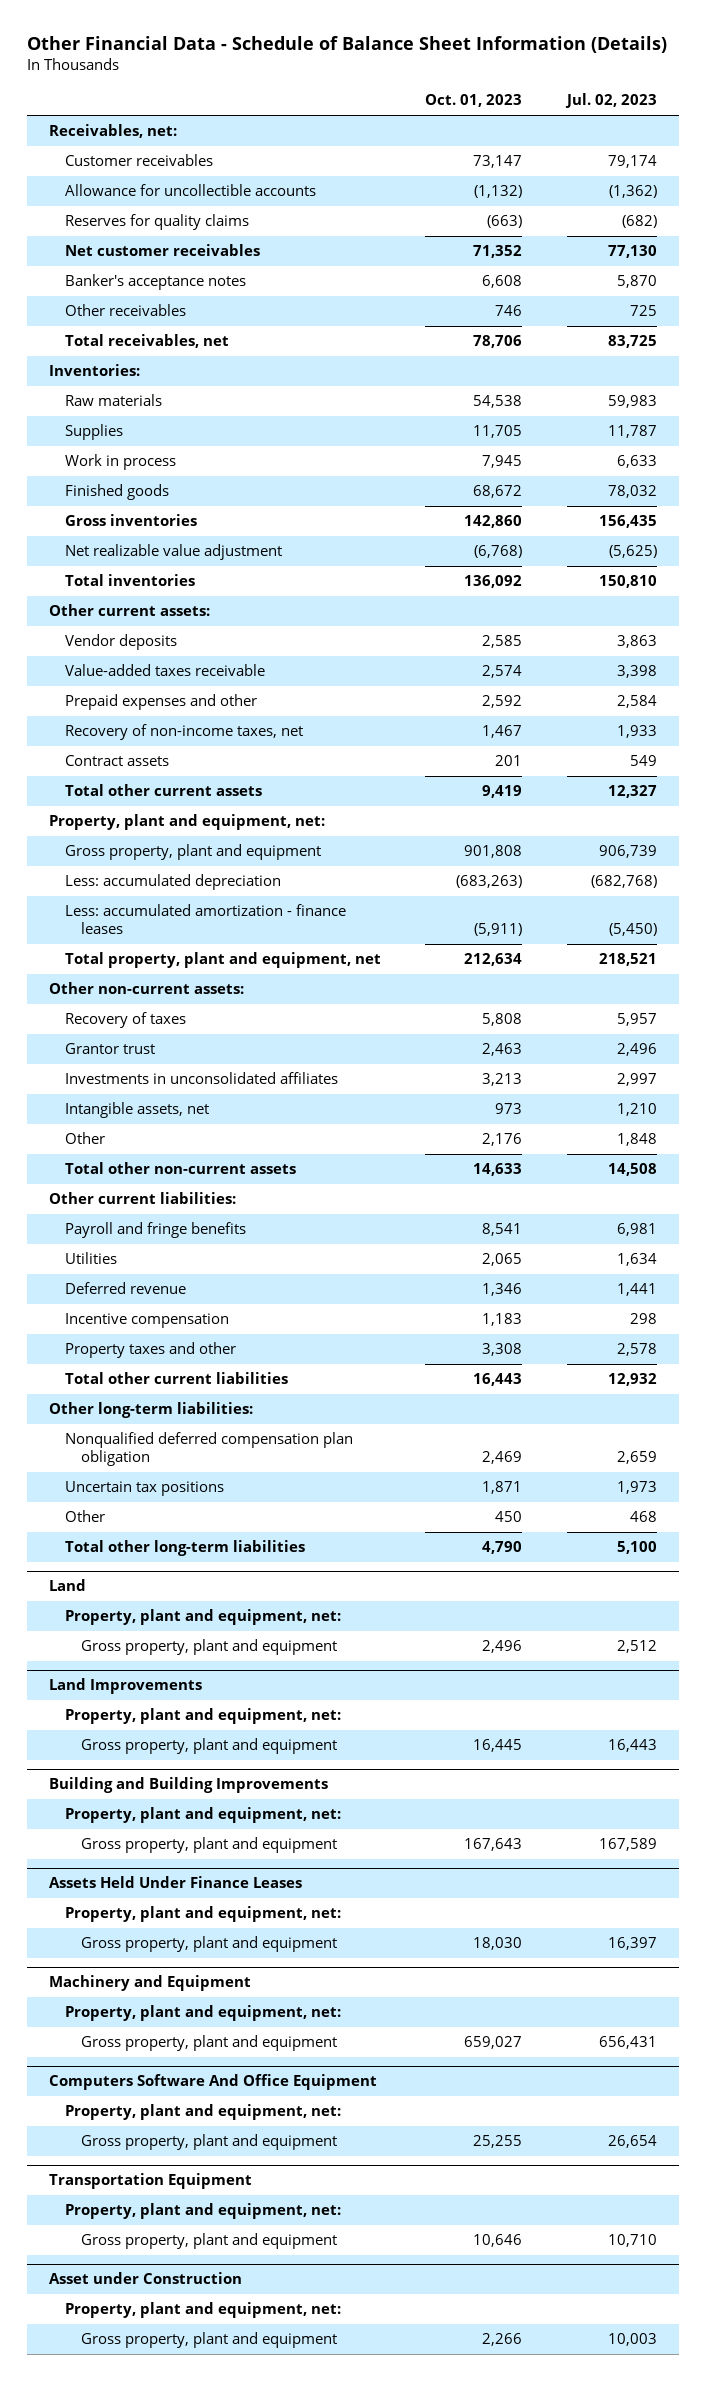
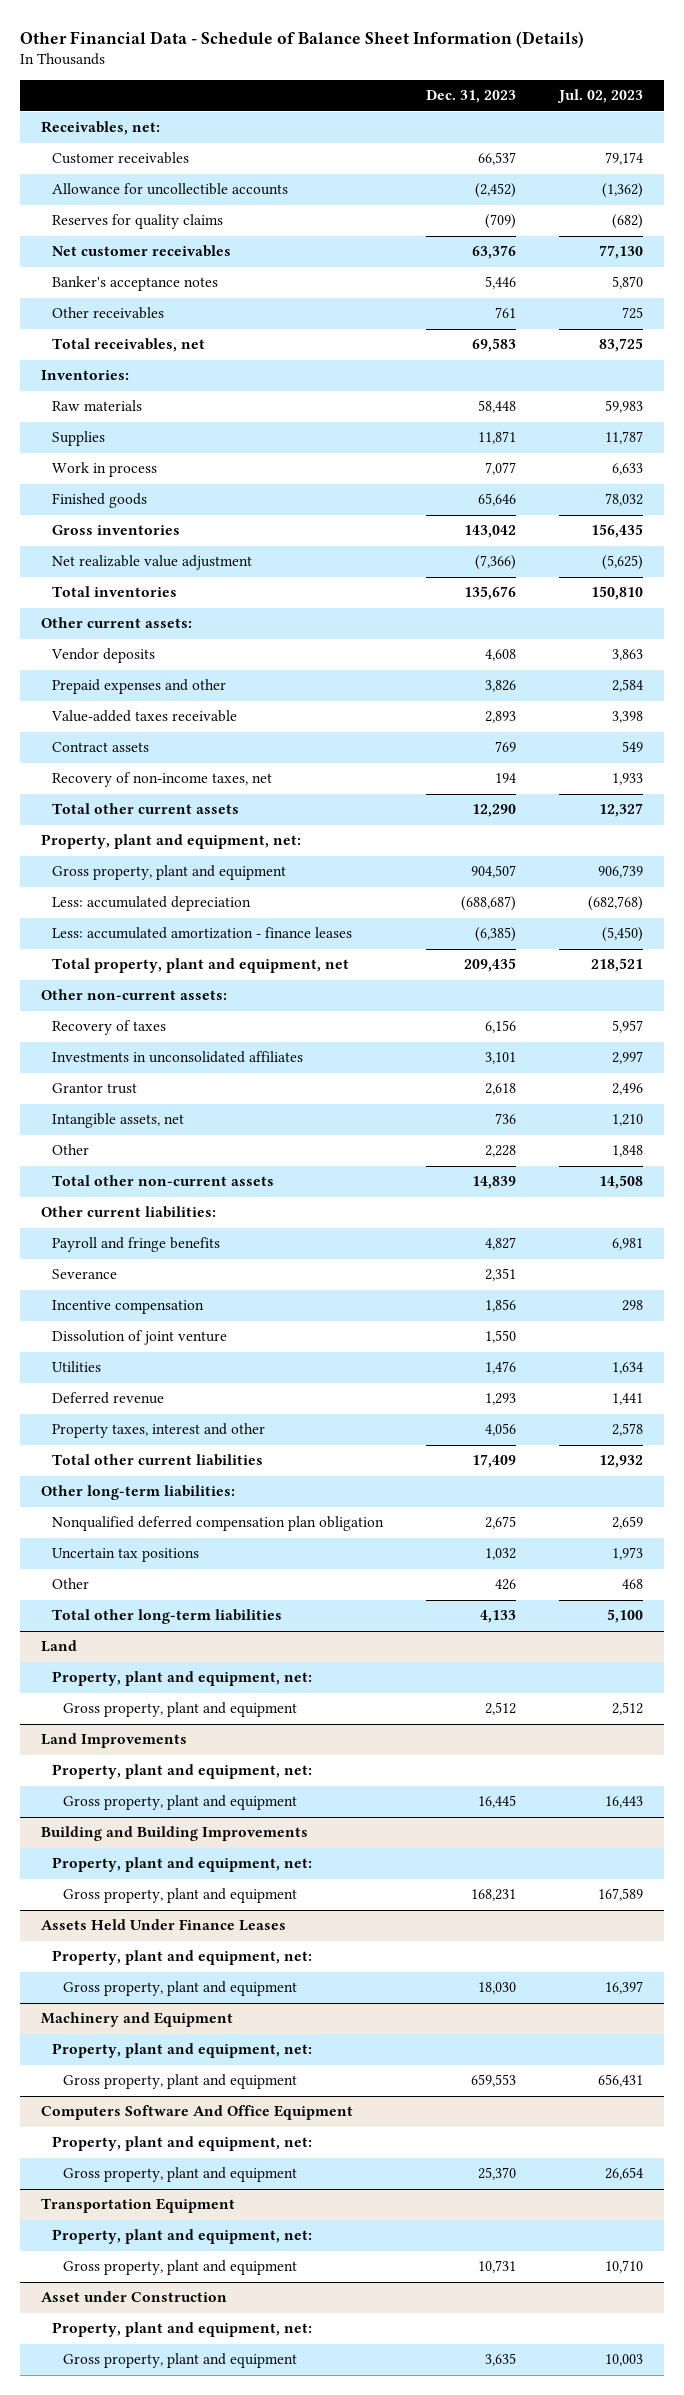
- | Oct. 01, 2023 | Jul. 02, 2023
+ | Dec. 31, 2023 | Jul. 02, 2023
moved down: Value-added taxes receivable | 2,893 | 3,398
moved down: Recovery of non-income taxes, net | 194 | 1,933
moved down: Grantor trust | 2,618 | 2,496
+ Severance | 2,351 |
moved up: Incentive compensation | 1,856 | 298
+ Dissolution of joint venture | 1,550 |
- Property taxes and other | 3,308 | 2,578
+ Property taxes, interest and other | 4,056 | 2,578

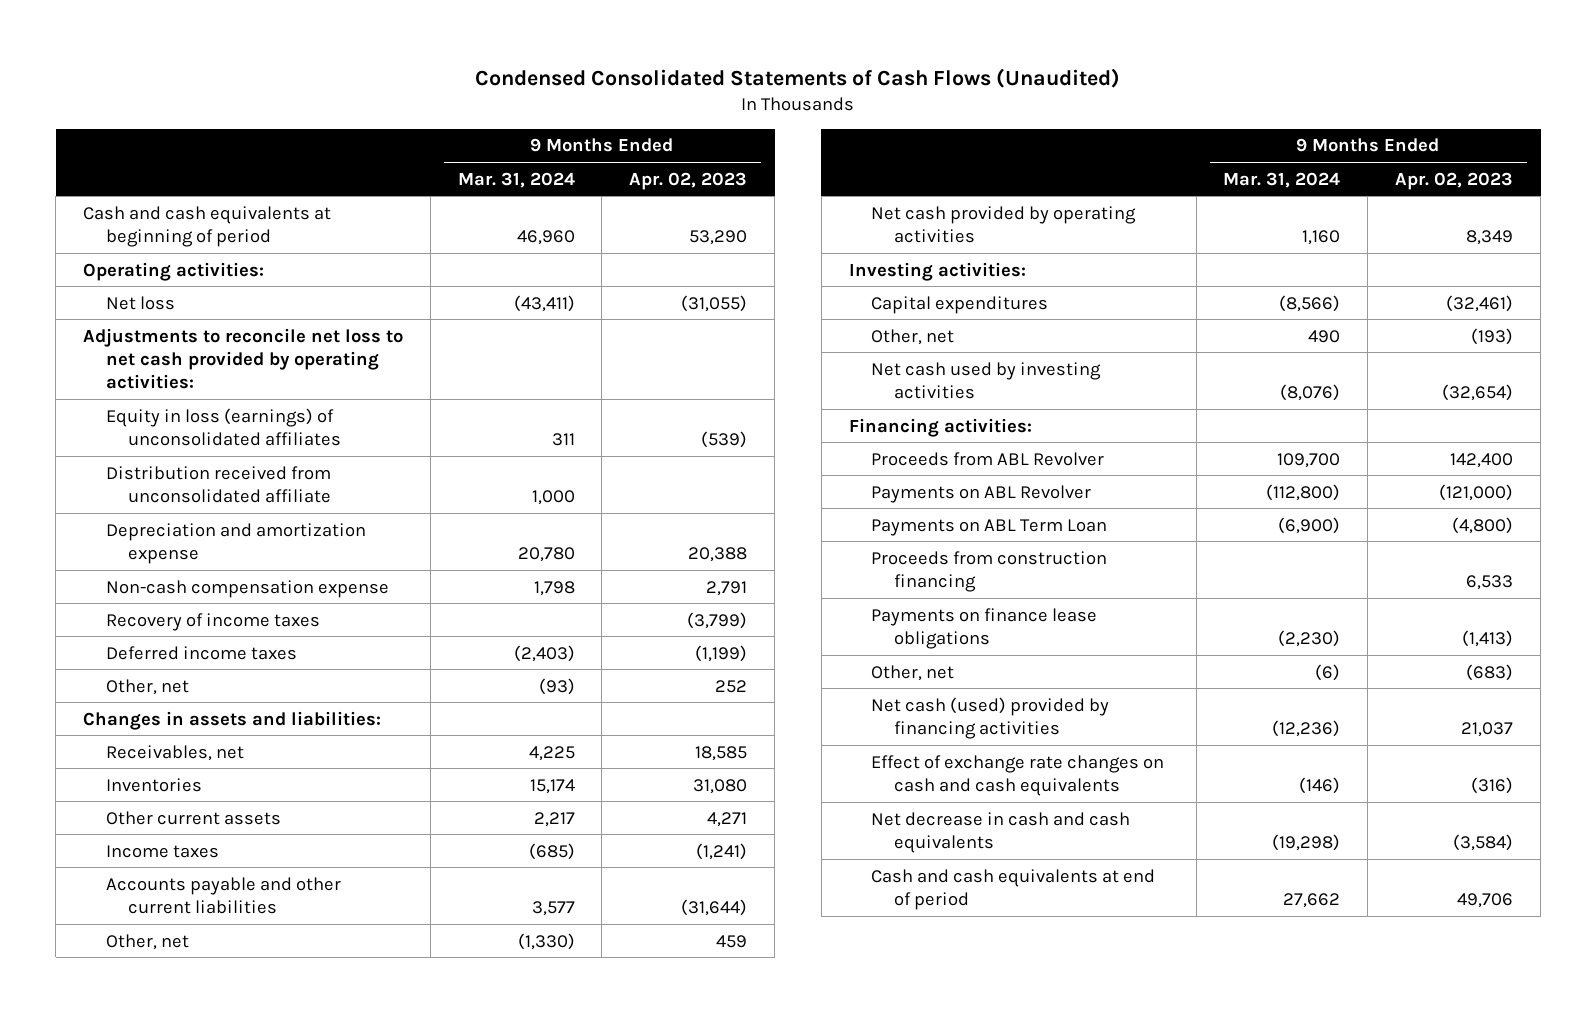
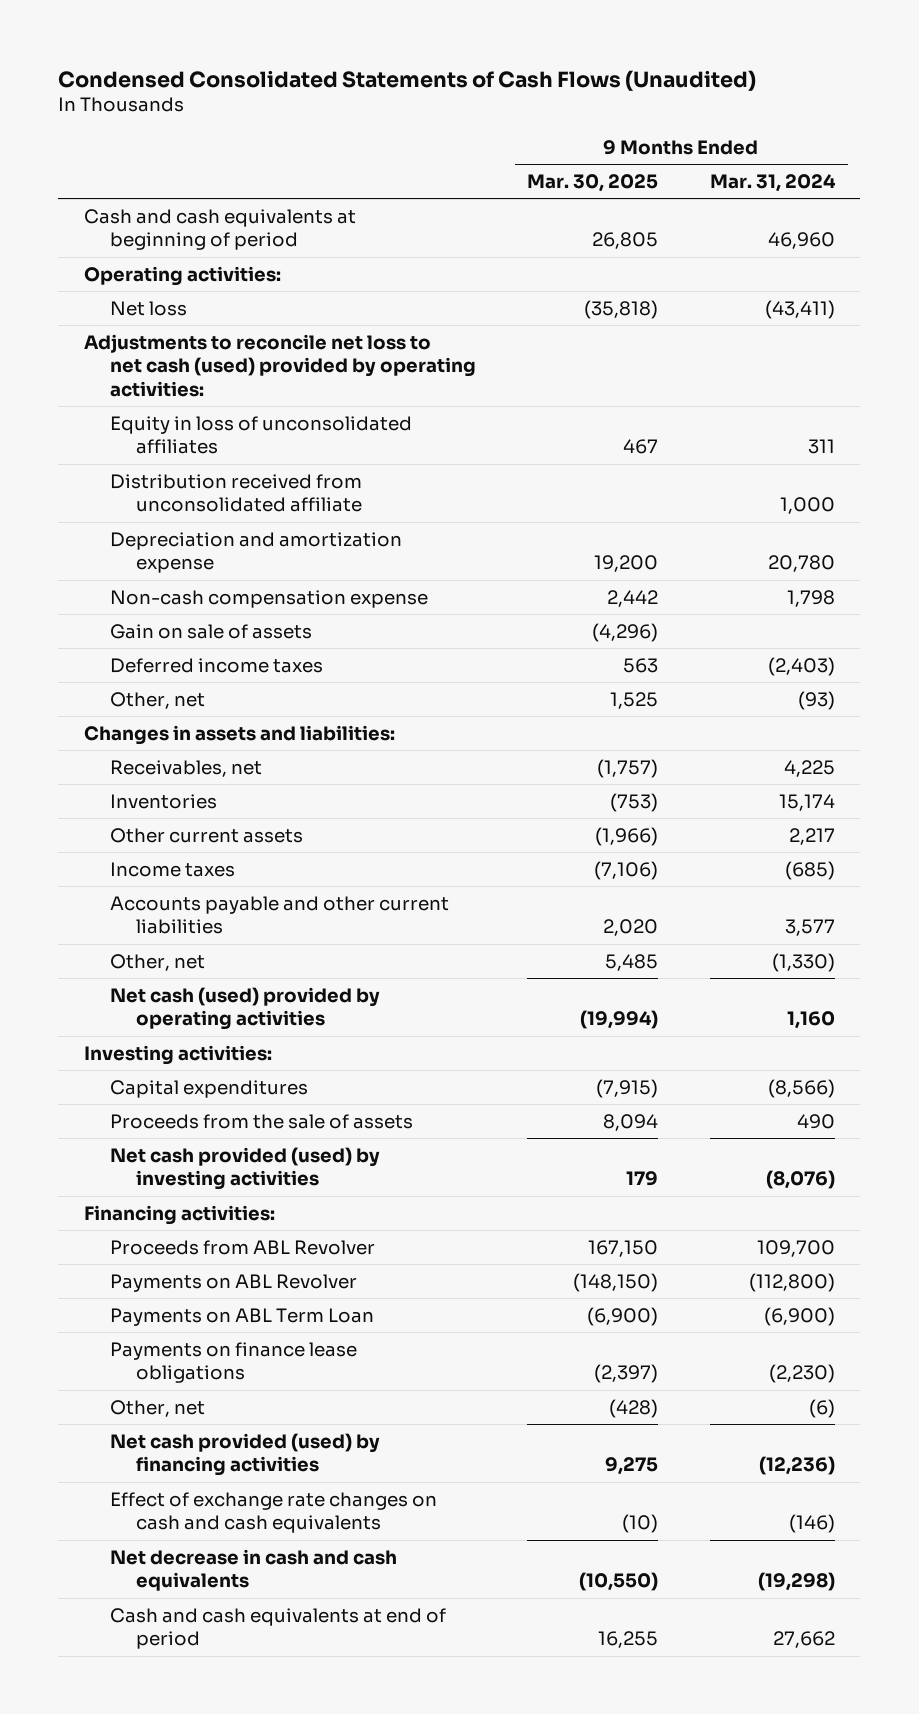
- | 9 Months Ended Mar. 31, 2024 | 9 Months Ended Apr. 02, 2023
+ | 9 Months Ended Mar. 30, 2025 | 9 Months Ended Mar. 31, 2024
- Adjustments to reconcile net loss to net cash provided by operating activities:
- Equity in loss (earnings) of unconsolidated affiliates | 311 | (539)
+ Adjustments to reconcile net loss to net cash (used) provided by operating activities:
+ Equity in loss of unconsolidated affiliates | 467 | 311
- Recovery of income taxes | | (3,799)
+ Gain on sale of assets | (4,296) |
- Net cash provided by operating activities | 1,160 | 8,349
+ Net cash (used) provided by operating activities | (19,994) | 1,160
- Other, net | 490 | (193)
- Net cash used by investing activities | (8,076) | (32,654)
+ Proceeds from the sale of assets | 8,094 | 490
+ Net cash provided (used) by investing activities | 179 | (8,076)
- Proceeds from construction financing | | 6,533
- Net cash (used) provided by financing activities | (12,236) | 21,037
+ Net cash provided (used) by financing activities | 9,275 | (12,236)

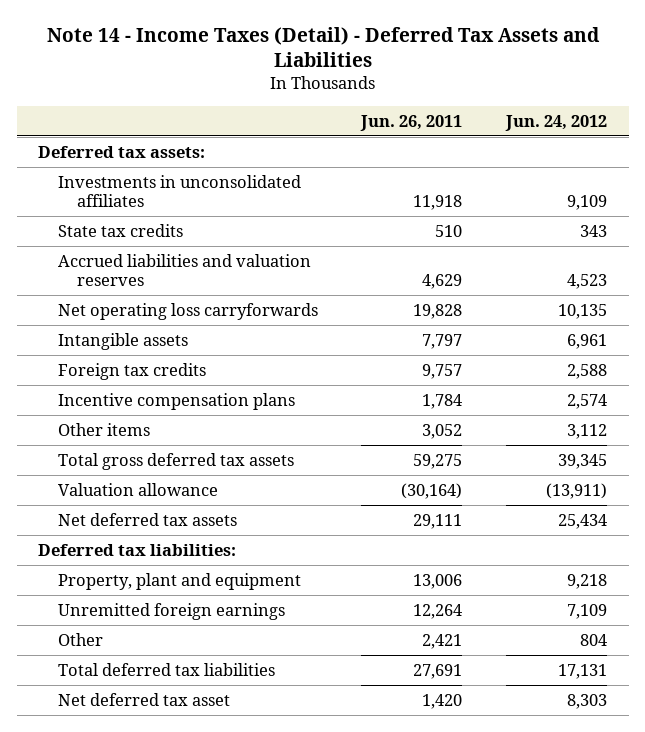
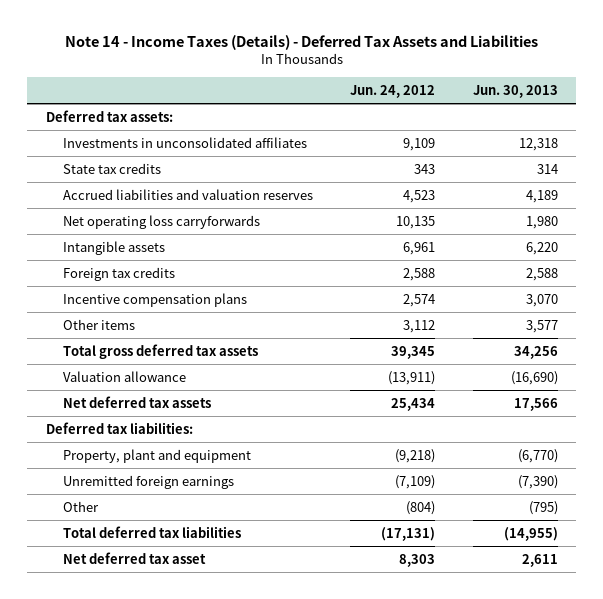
- Note 14 - Income Taxes (Detail) - Deferred Tax Assets and Liabilities
+ Note 14 - Income Taxes (Details) - Deferred Tax Assets and Liabilities
- | Jun. 26, 2011 | Jun. 24, 2012
+ | Jun. 24, 2012 | Jun. 30, 2013
- Property, plant and equipment | 13,006 | 9,218
- Unremitted foreign earnings | 12,264 | 7,109
- Other | 2,421 | 804
- Total deferred tax liabilities | 27,691 | 17,131
+ Property, plant and equipment | (9,218) | (6,770)
+ Unremitted foreign earnings | (7,109) | (7,390)
+ Other | (804) | (795)
+ Total deferred tax liabilities | (17,131) | (14,955)

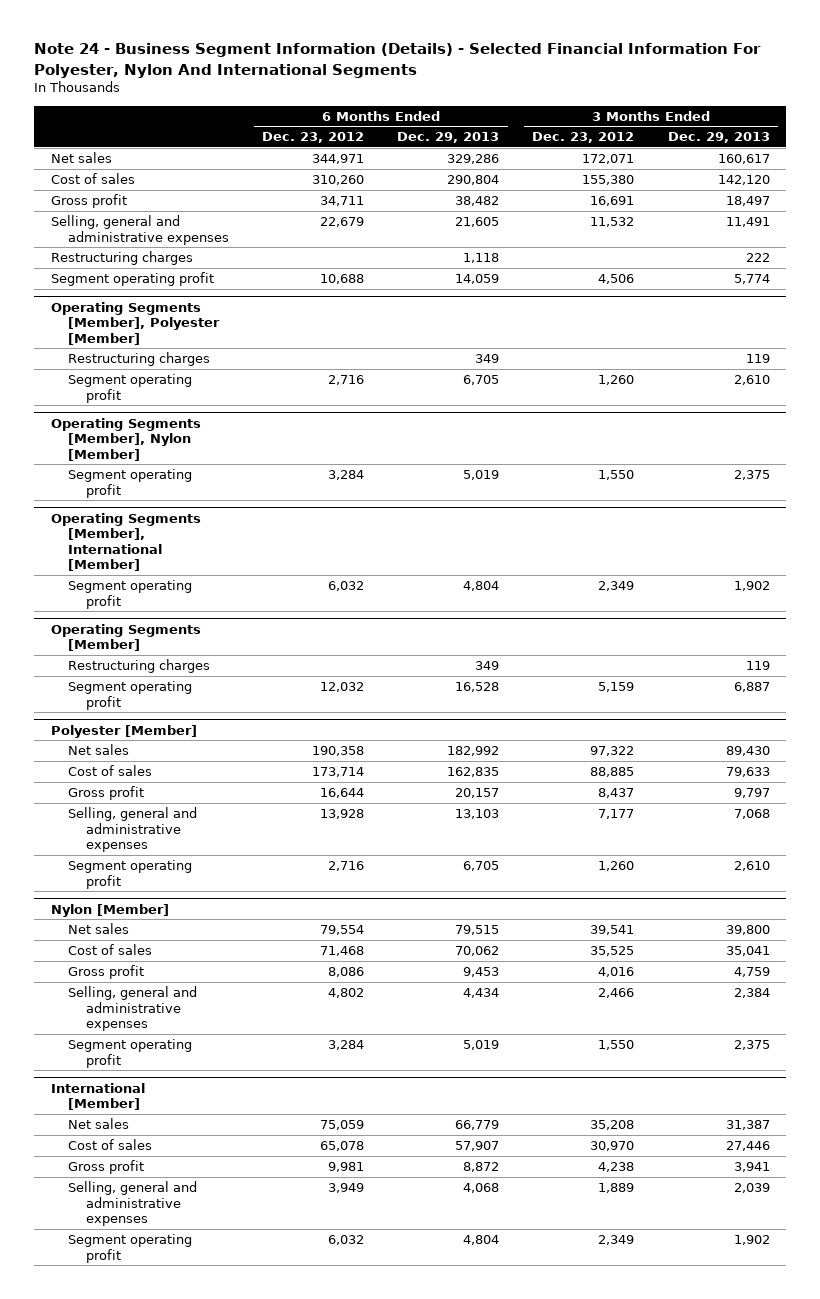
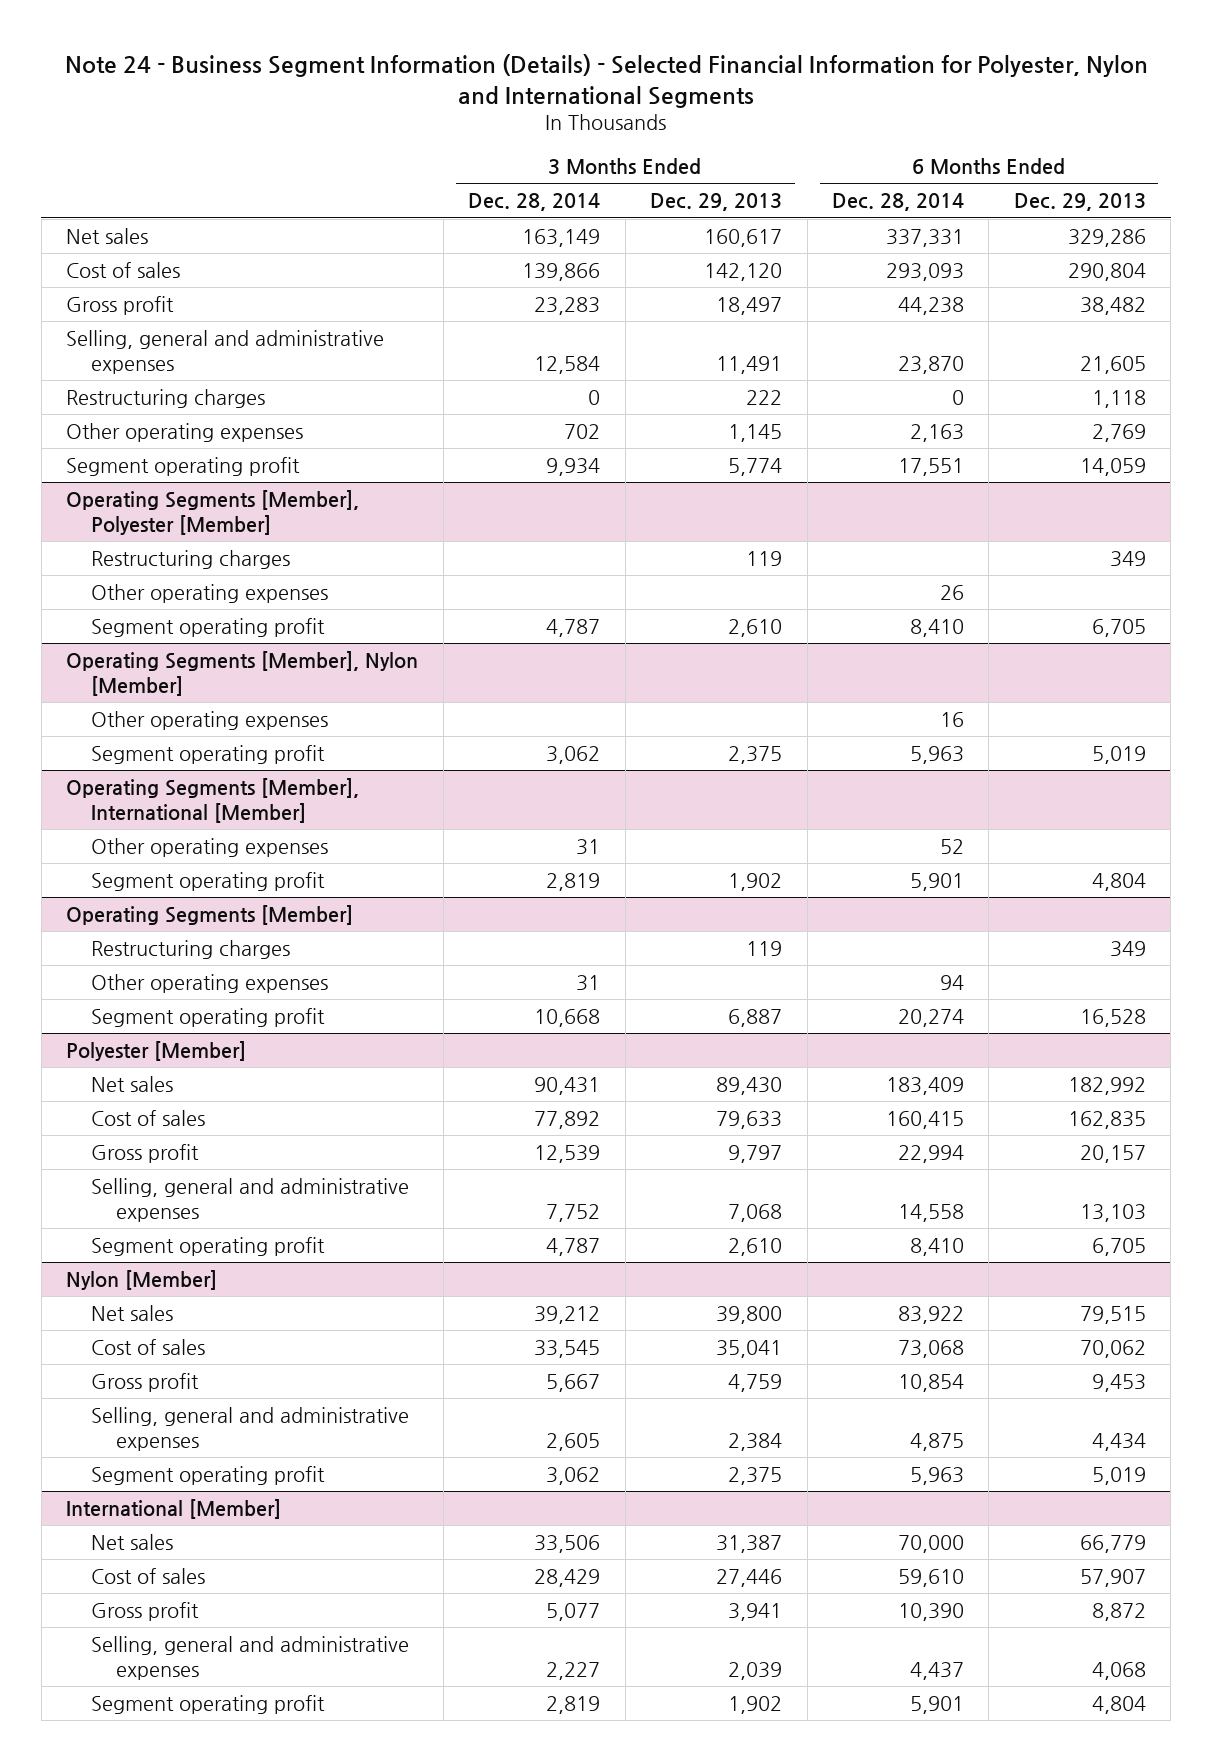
- Note 24 - Business Segment Information (Details) - Selected Financial Information For Polyester, Nylon And International Segments
+ Note 24 - Business Segment Information (Details) - Selected Financial Information for Polyester, Nylon and International Segments
- | 6 Months Ended Dec. 23, 2012 | 6 Months Ended Dec. 29, 2013 | 3 Months Ended Dec. 23, 2012 | 3 Months Ended Dec. 29, 2013
+ | 3 Months Ended Dec. 28, 2014 | 3 Months Ended Dec. 29, 2013 | 6 Months Ended Dec. 28, 2014 | 6 Months Ended Dec. 29, 2013
+ Other operating expenses | 702 | 1,145 | 2,163 | 2,769
@ Operating Segments [Member], Polyester [Member]
+ Other operating expenses | | | 26 |
@ Operating Segments [Member], Nylon [Member]
+ Other operating expenses | | | 16 |
@ Operating Segments [Member], International [Member]
+ Other operating expenses | 31 | | 52 |
@ Operating Segments [Member]
+ Other operating expenses | 31 | | 94 |

